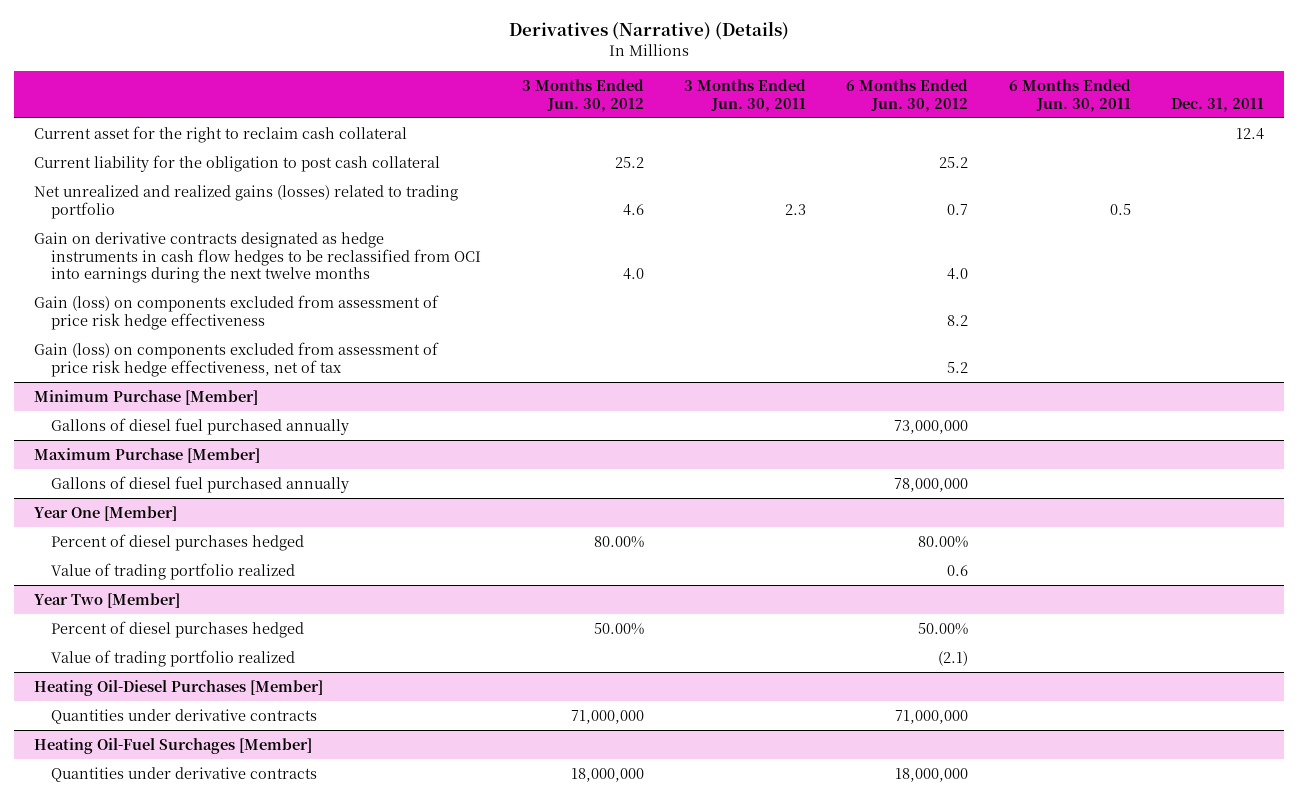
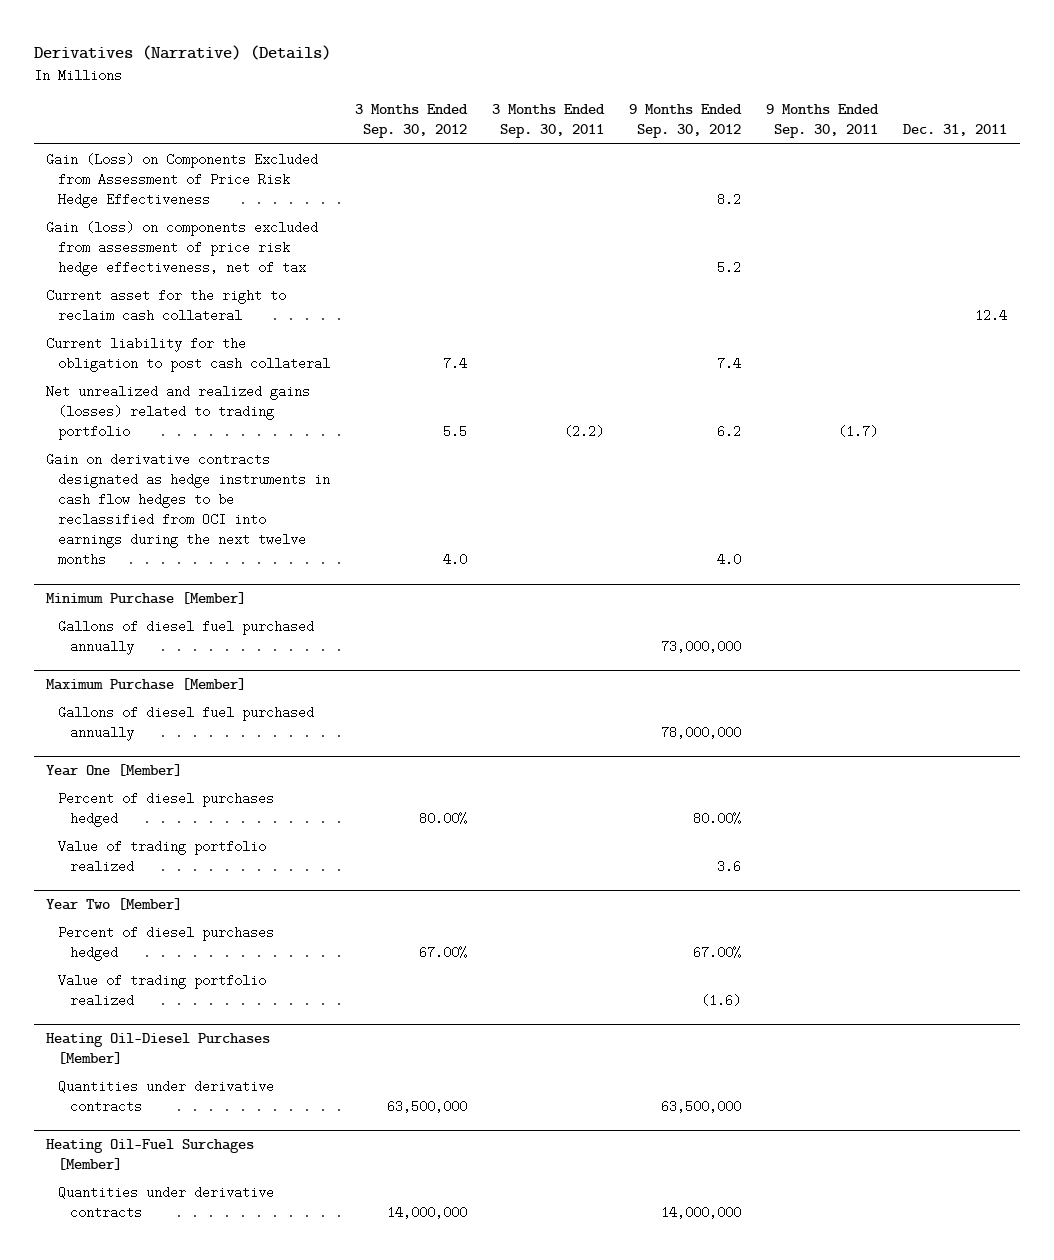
- | 3 Months Ended Jun. 30, 2012 | 3 Months Ended Jun. 30, 2011 | 6 Months Ended Jun. 30, 2012 | 6 Months Ended Jun. 30, 2011 | Dec. 31, 2011
+ | 3 Months Ended Sep. 30, 2012 | 3 Months Ended Sep. 30, 2011 | 9 Months Ended Sep. 30, 2012 | 9 Months Ended Sep. 30, 2011 | Dec. 31, 2011
+ Gain (Loss) on Components Excluded from Assessment of Price Risk Hedge Effectiveness | | | 8.2 | |
moved up: Gain (loss) on components excluded from assessment of price risk hedge effectiveness, net of tax | | | 5.2 | |
- Gain (loss) on components excluded from assessment of price risk hedge effectiveness | | | 8.2 | |

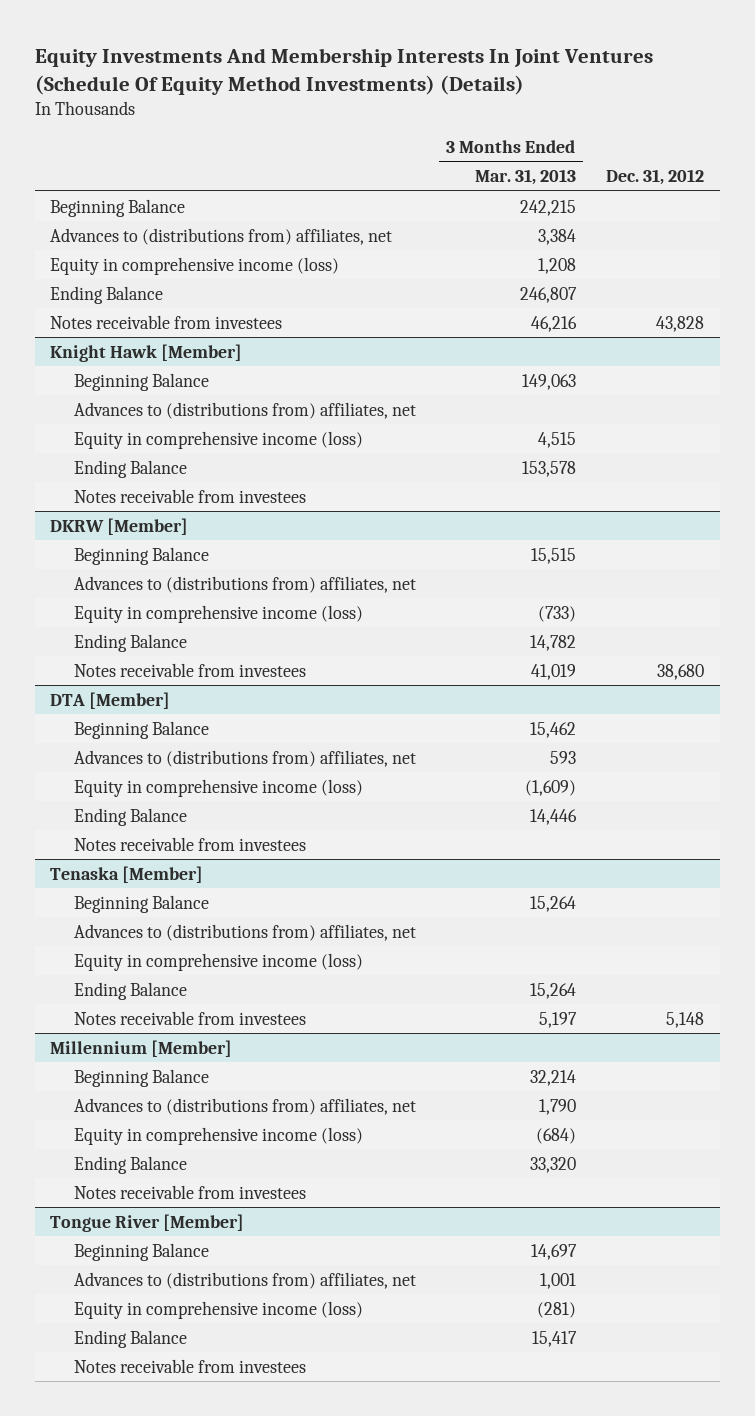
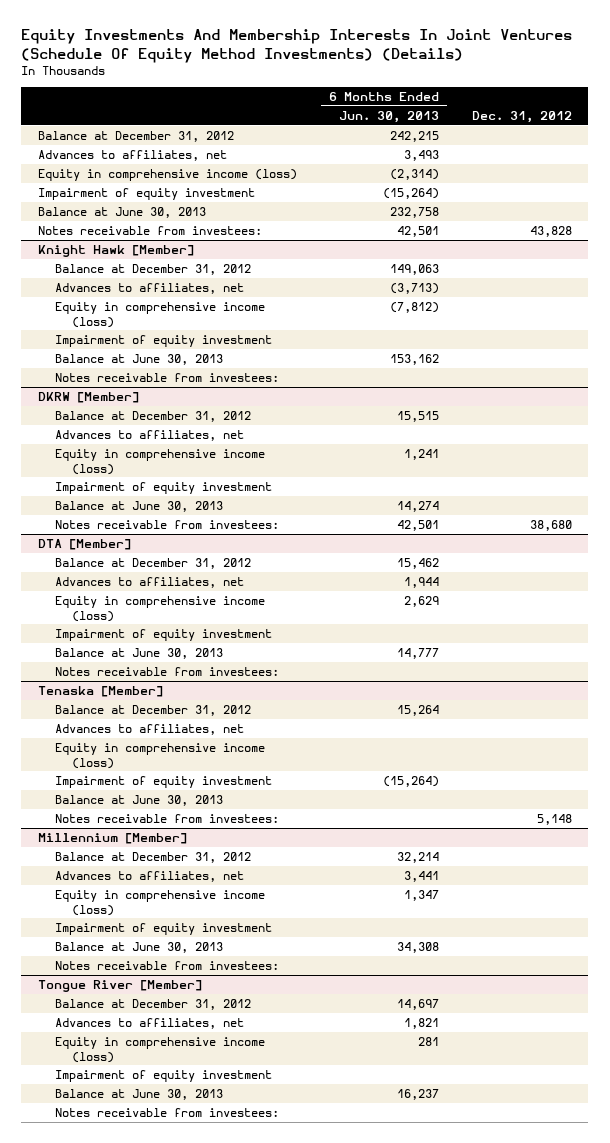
- | 3 Months Ended Mar. 31, 2013 | Dec. 31, 2012
+ | 6 Months Ended Jun. 30, 2013 | Dec. 31, 2012
- Beginning Balance | 242,215 |
- Advances to (distributions from) affiliates, net | 3,384 |
+ Balance at December 31, 2012 | 242,215 |
+ Advances to affiliates, net | 3,493 |
- Ending Balance | 246,807 |
- Notes receivable from investees | 46,216 | 43,828
+ Impairment of equity investment | (15,264) |
+ Balance at June 30, 2013 | 232,758 |
+ Notes receivable from investees: | 42,501 | 43,828
@ Knight Hawk [Member]
- Beginning Balance | 149,063 |
- Advances to (distributions from) affiliates, net
+ Balance at December 31, 2012 | 149,063 |
+ Advances to affiliates, net | (3,713) |
- Ending Balance | 153,578 |
- Notes receivable from investees
+ Impairment of equity investment
+ Balance at June 30, 2013 | 153,162 |
+ Notes receivable from investees:
@ DKRW [Member]
- Beginning Balance | 15,515 |
- Advances to (distributions from) affiliates, net
+ Balance at December 31, 2012 | 15,515 |
+ Advances to affiliates, net
- Ending Balance | 14,782 |
- Notes receivable from investees | 41,019 | 38,680
+ Impairment of equity investment
+ Balance at June 30, 2013 | 14,274 |
+ Notes receivable from investees: | 42,501 | 38,680
@ DTA [Member]
- Beginning Balance | 15,462 |
- Advances to (distributions from) affiliates, net | 593 |
+ Balance at December 31, 2012 | 15,462 |
+ Advances to affiliates, net | 1,944 |
- Ending Balance | 14,446 |
- Notes receivable from investees
+ Impairment of equity investment
+ Balance at June 30, 2013 | 14,777 |
+ Notes receivable from investees:
@ Tenaska [Member]
- Beginning Balance | 15,264 |
- Advances to (distributions from) affiliates, net
+ Balance at December 31, 2012 | 15,264 |
+ Advances to affiliates, net
- Ending Balance | 15,264 |
- Notes receivable from investees | 5,197 | 5,148
+ Impairment of equity investment | (15,264) |
+ Balance at June 30, 2013
+ Notes receivable from investees: | | 5,148
@ Millennium [Member]
- Beginning Balance | 32,214 |
- Advances to (distributions from) affiliates, net | 1,790 |
+ Balance at December 31, 2012 | 32,214 |
+ Advances to affiliates, net | 3,441 |
- Ending Balance | 33,320 |
- Notes receivable from investees
+ Impairment of equity investment
+ Balance at June 30, 2013 | 34,308 |
+ Notes receivable from investees:
@ Tongue River [Member]
- Beginning Balance | 14,697 |
- Advances to (distributions from) affiliates, net | 1,001 |
+ Balance at December 31, 2012 | 14,697 |
+ Advances to affiliates, net | 1,821 |
- Ending Balance | 15,417 |
- Notes receivable from investees
+ Impairment of equity investment
+ Balance at June 30, 2013 | 16,237 |
+ Notes receivable from investees:

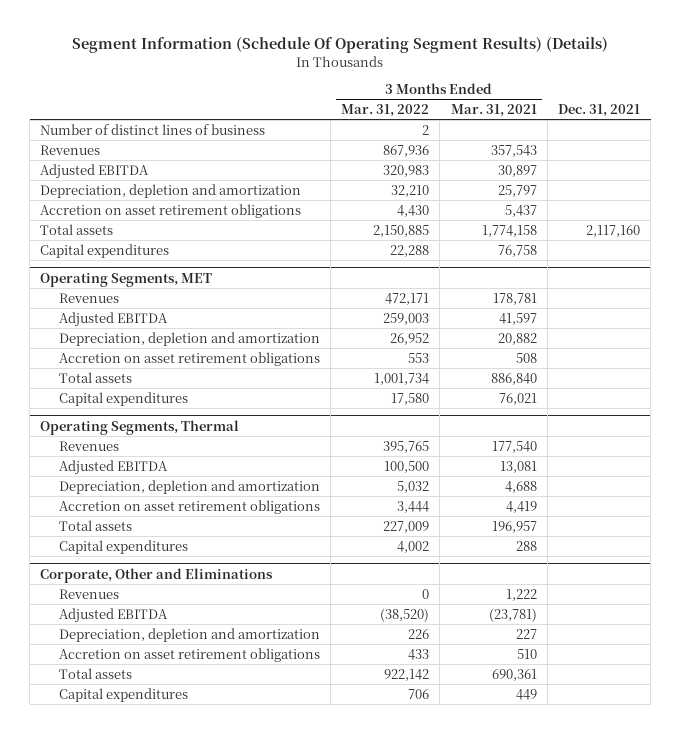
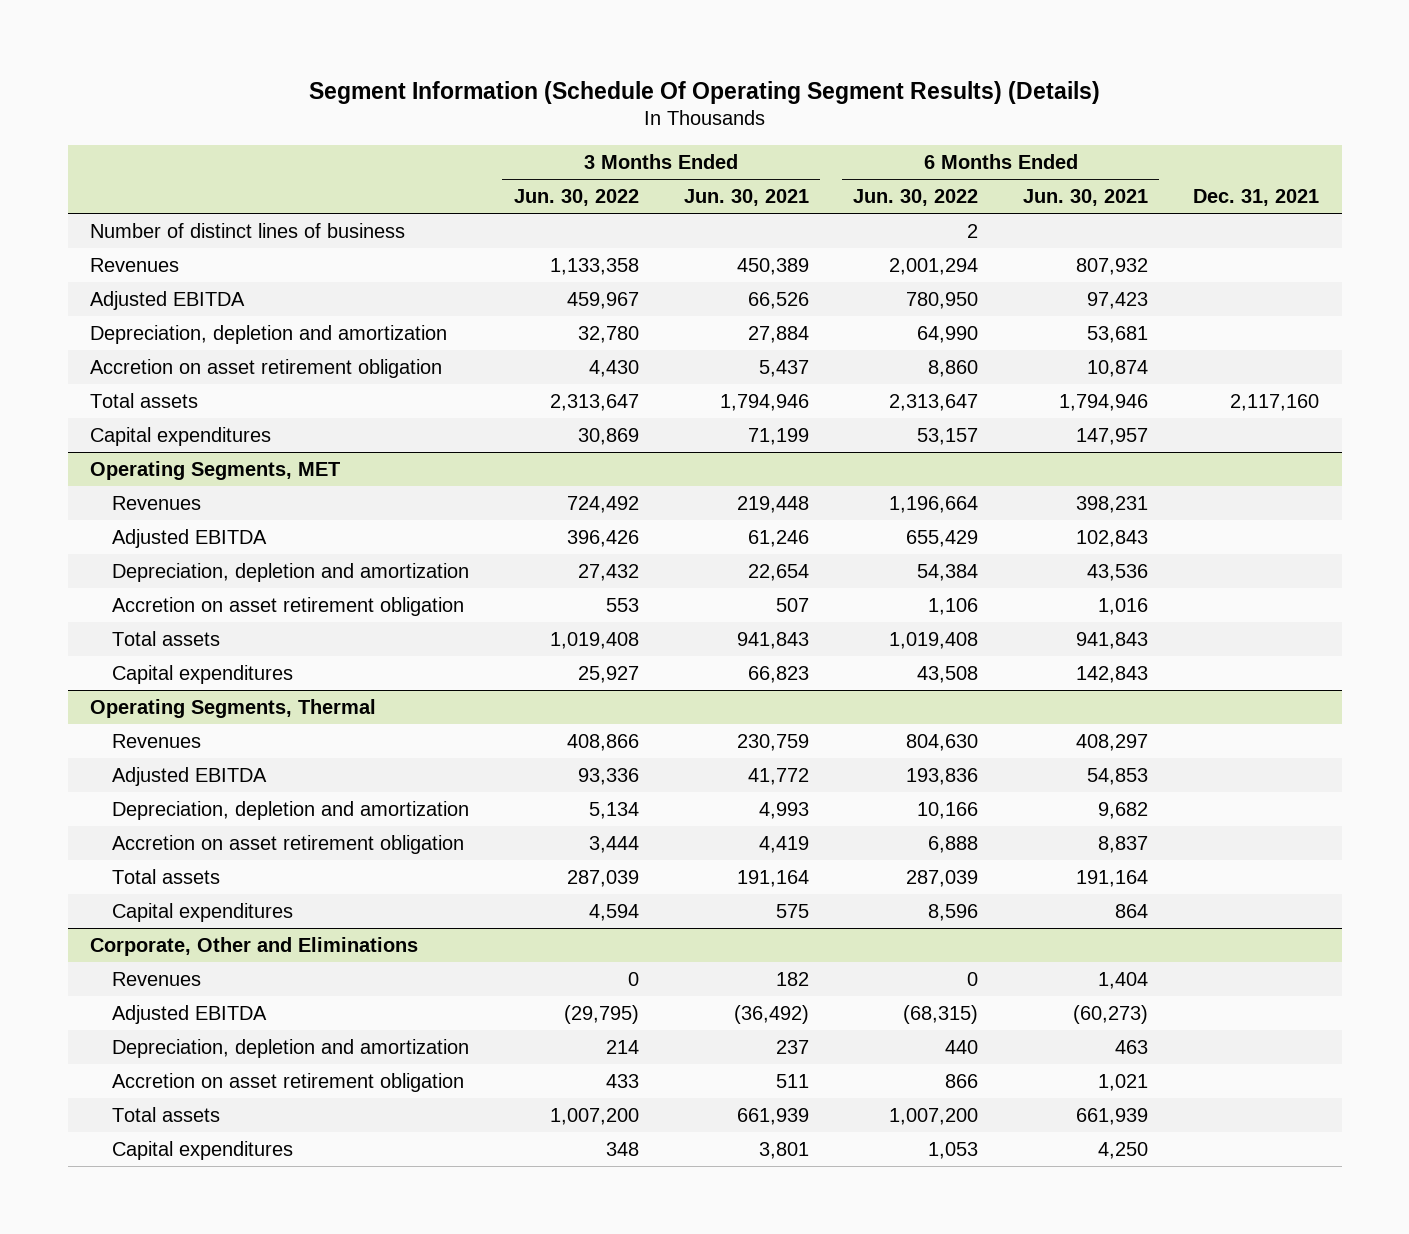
- | 3 Months Ended Mar. 31, 2022 | 3 Months Ended Mar. 31, 2021 | Dec. 31, 2021
+ | 3 Months Ended Jun. 30, 2022 | 3 Months Ended Jun. 30, 2021 | 6 Months Ended Jun. 30, 2022 | 6 Months Ended Jun. 30, 2021 | Dec. 31, 2021
- Accretion on asset retirement obligations | 4,430 | 5,437 |
+ Accretion on asset retirement obligation | 4,430 | 5,437 | 8,860 | 10,874 |
@ Operating Segments, MET
- Accretion on asset retirement obligations | 553 | 508 |
+ Accretion on asset retirement obligation | 553 | 507 | 1,106 | 1,016 |
@ Operating Segments, Thermal
- Accretion on asset retirement obligations | 3,444 | 4,419 |
+ Accretion on asset retirement obligation | 3,444 | 4,419 | 6,888 | 8,837 |
@ Corporate, Other and Eliminations
- Accretion on asset retirement obligations | 433 | 510 |
+ Accretion on asset retirement obligation | 433 | 511 | 866 | 1,021 |

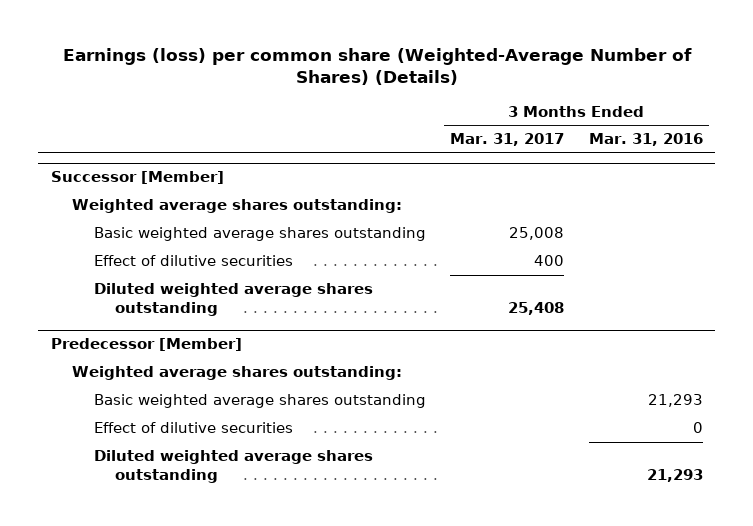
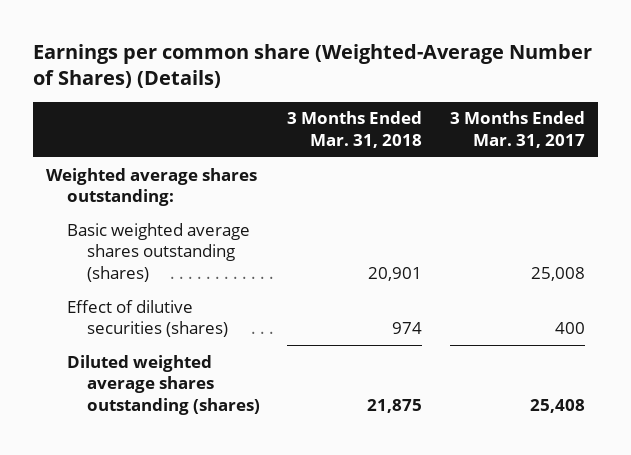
- Earnings (loss) per common share (Weighted-Average Number of Shares) (Details)
+ Earnings per common share (Weighted-Average Number of Shares) (Details)
- | 3 Months Ended Mar. 31, 2017 | 3 Months Ended Mar. 31, 2016
+ | 3 Months Ended Mar. 31, 2018 | 3 Months Ended Mar. 31, 2017
- Successor [Member]
- Weighted average shares outstanding:
- Basic weighted average shares outstanding | 25,008 |
- Effect of dilutive securities | 400 |
- Diluted weighted average shares outstanding | 25,408 |
- Predecessor [Member]
- Weighted average shares outstanding:
- Basic weighted average shares outstanding | | 21,293
- Effect of dilutive securities | | 0
- Diluted weighted average shares outstanding | | 21,293
+ Weighted average shares outstanding:
+ Basic weighted average shares outstanding (shares) | 20,901 | 25,008
+ Effect of dilutive securities (shares) | 974 | 400
+ Diluted weighted average shares outstanding (shares) | 21,875 | 25,408

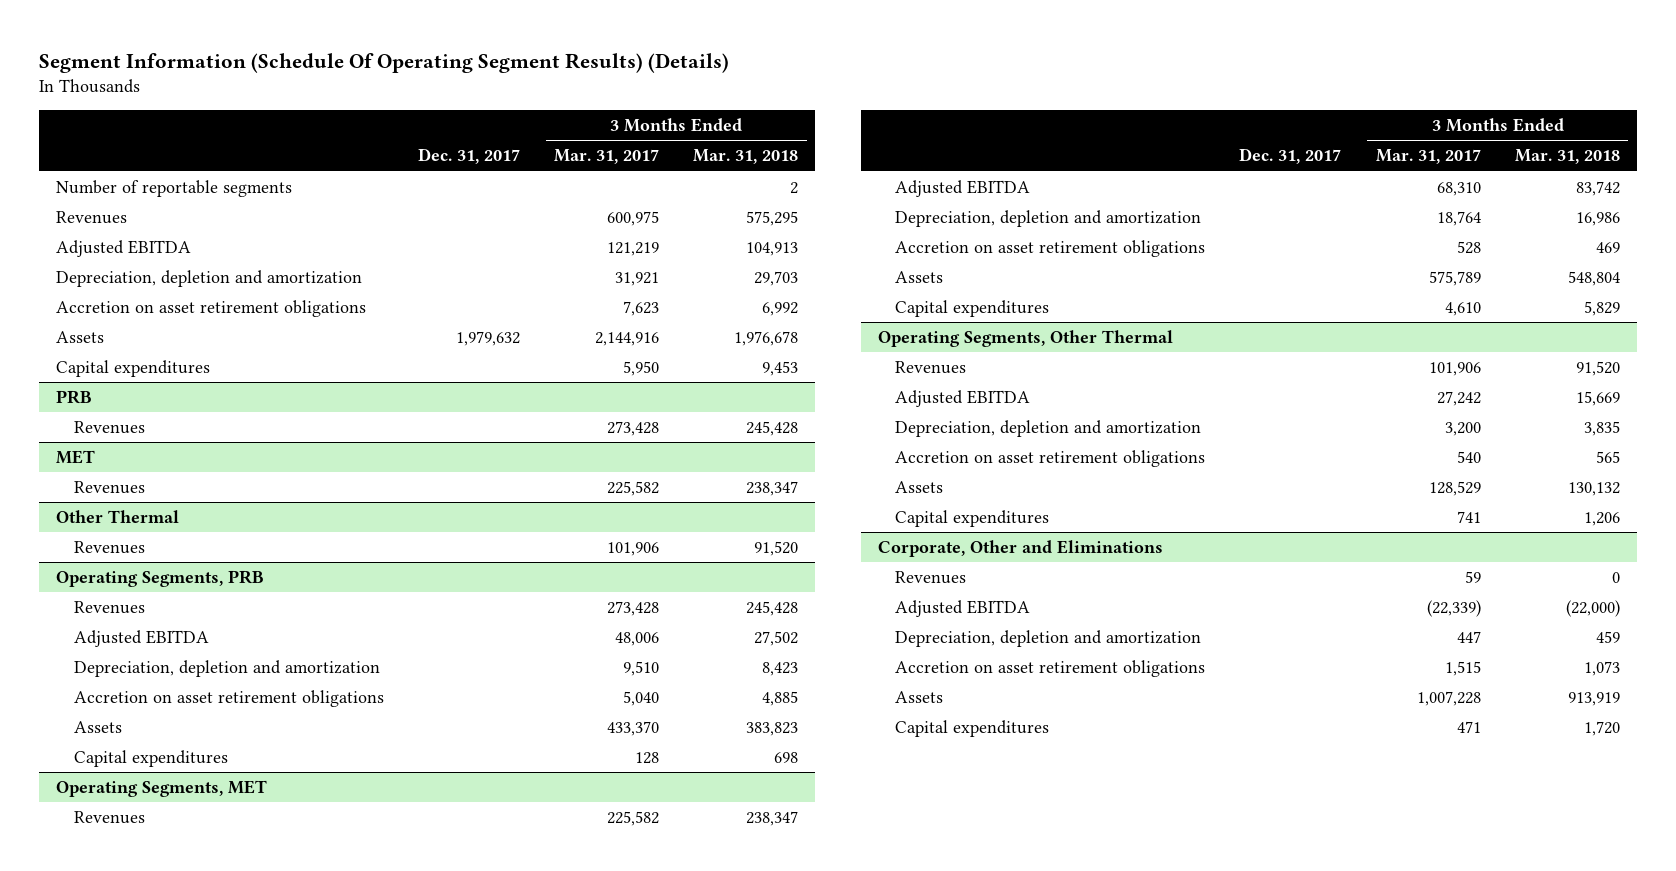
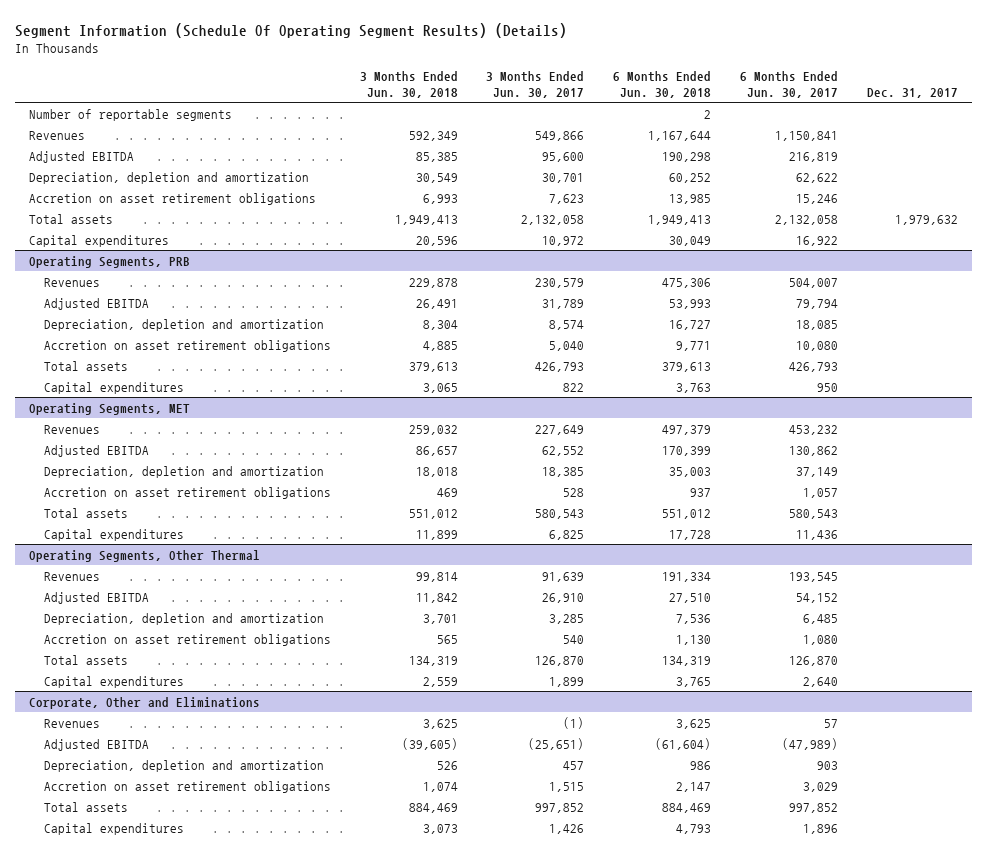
- | Dec. 31, 2017 | 3 Months Ended Mar. 31, 2017 | 3 Months Ended Mar. 31, 2018
+ | 3 Months Ended Jun. 30, 2018 | 3 Months Ended Jun. 30, 2017 | 6 Months Ended Jun. 30, 2018 | 6 Months Ended Jun. 30, 2017 | Dec. 31, 2017
- Assets | 1,979,632 | 2,144,916 | 1,976,678
+ Total assets | 1,949,413 | 2,132,058 | 1,949,413 | 2,132,058 | 1,979,632
- PRB
- Revenues | | 273,428 | 245,428
- MET
- Revenues | | 225,582 | 238,347
- Other Thermal
- Revenues | | 101,906 | 91,520
@ Operating Segments, PRB
- Assets | | 433,370 | 383,823
+ Total assets | 379,613 | 426,793 | 379,613 | 426,793 |
@ Operating Segments, MET
- Assets | | 575,789 | 548,804
+ Total assets | 551,012 | 580,543 | 551,012 | 580,543 |
@ Operating Segments, Other Thermal
- Assets | | 128,529 | 130,132
+ Total assets | 134,319 | 126,870 | 134,319 | 126,870 |
@ Corporate, Other and Eliminations
- Assets | | 1,007,228 | 913,919
+ Total assets | 884,469 | 997,852 | 884,469 | 997,852 |

